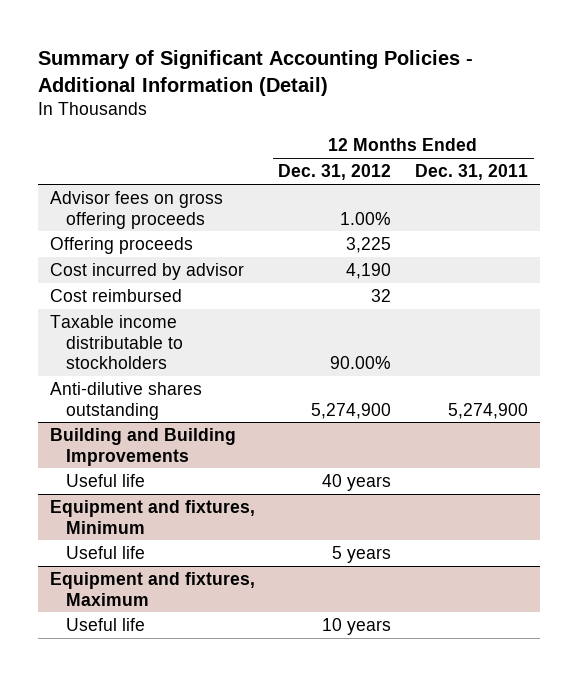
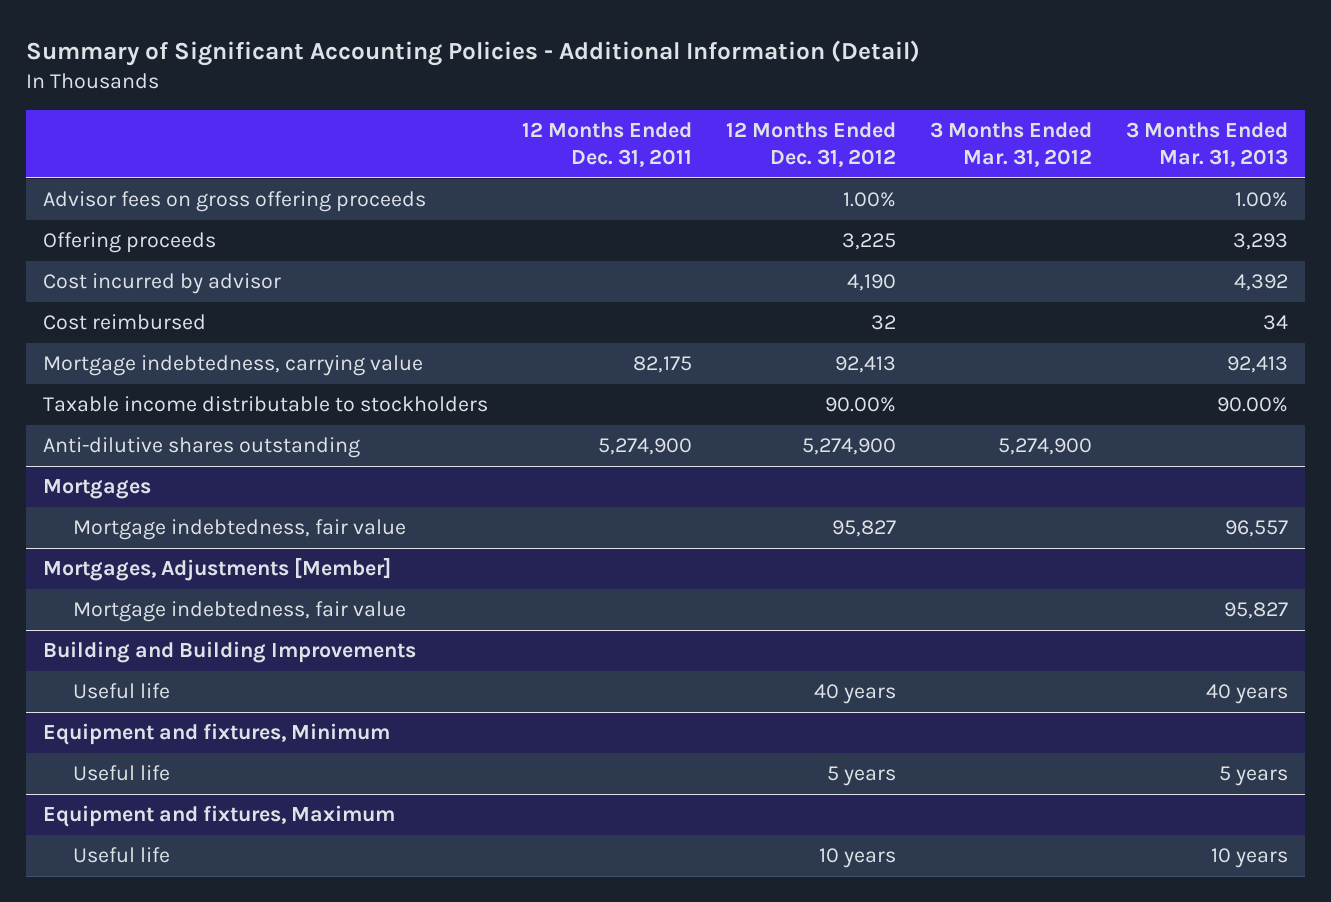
- | 12 Months Ended Dec. 31, 2012 | 12 Months Ended Dec. 31, 2011
+ | 12 Months Ended Dec. 31, 2011 | 12 Months Ended Dec. 31, 2012 | 3 Months Ended Mar. 31, 2012 | 3 Months Ended Mar. 31, 2013
+ Mortgage indebtedness, carrying value | 82,175 | 92,413 | | 92,413
+ Mortgages
+ Mortgage indebtedness, fair value | | 95,827 | | 96,557
+ Mortgages, Adjustments [Member]
+ Mortgage indebtedness, fair value | | | | 95,827

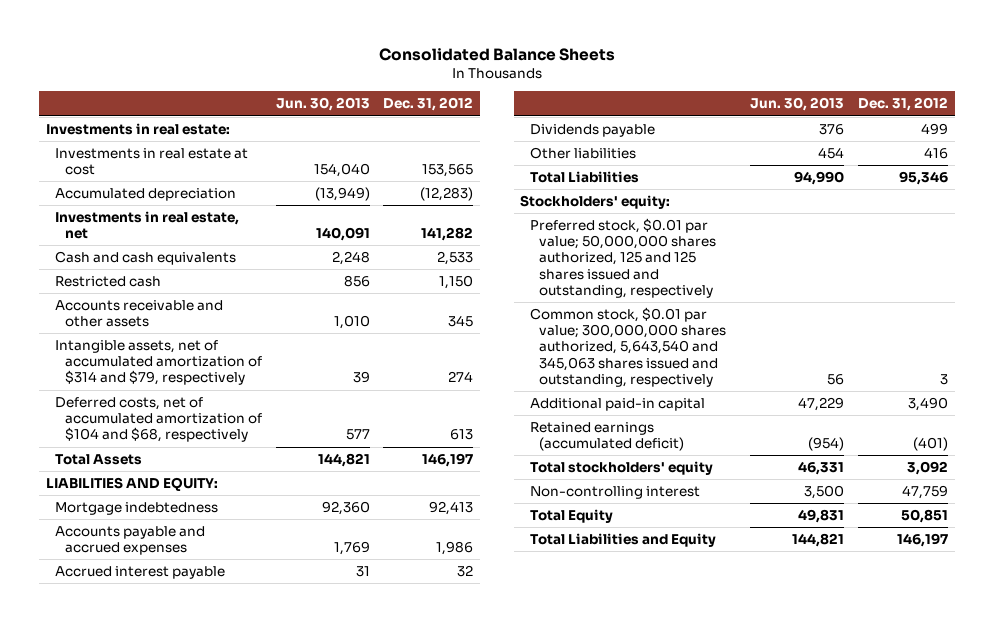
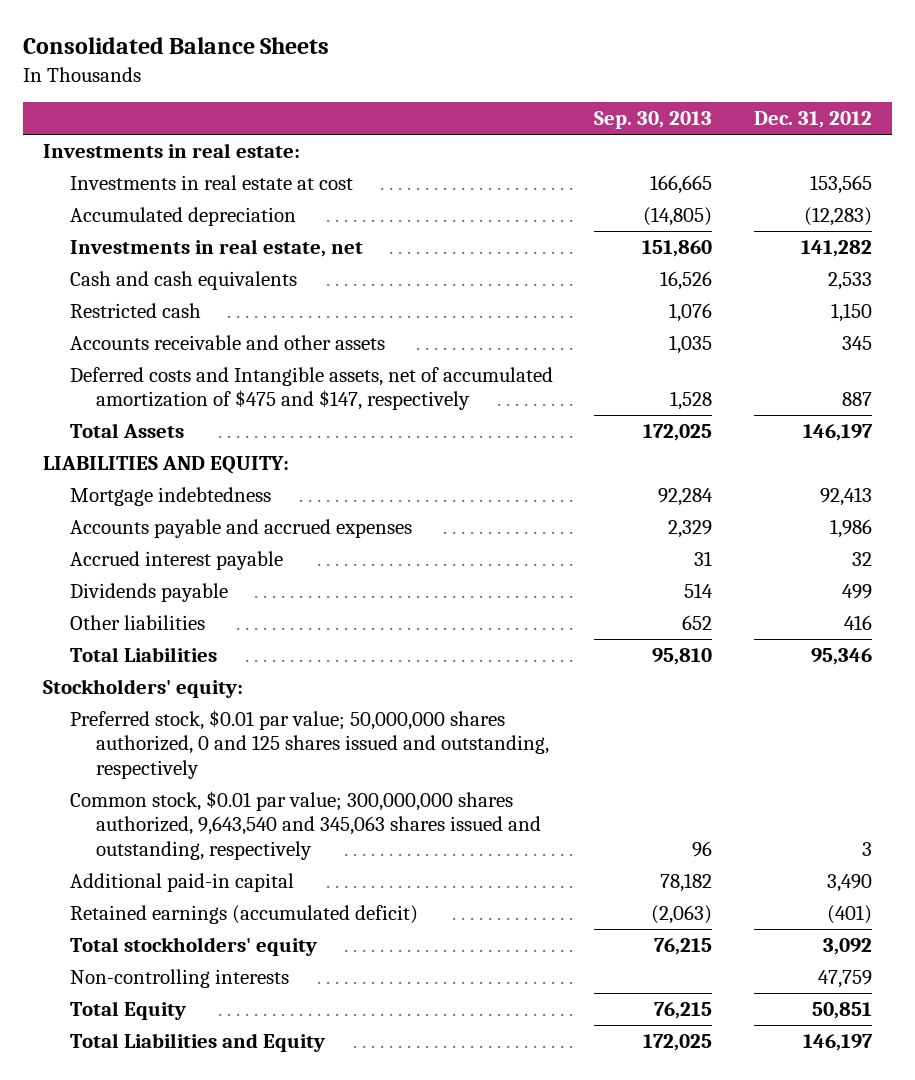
- | Jun. 30, 2013 | Dec. 31, 2012
+ | Sep. 30, 2013 | Dec. 31, 2012
- Intangible assets, net of accumulated amortization of $314 and $79, respectively | 39 | 274
- Deferred costs, net of accumulated amortization of $104 and $68, respectively | 577 | 613
+ Deferred costs and Intangible assets, net of accumulated amortization of $475 and $147, respectively | 1,528 | 887
- Preferred stock, $0.01 par value; 50,000,000 shares authorized, 125 and 125 shares issued and outstanding, respectively
- Common stock, $0.01 par value; 300,000,000 shares authorized, 5,643,540 and 345,063 shares issued and outstanding, respectively | 56 | 3
+ Preferred stock, $0.01 par value; 50,000,000 shares authorized, 0 and 125 shares issued and outstanding, respectively
+ Common stock, $0.01 par value; 300,000,000 shares authorized, 9,643,540 and 345,063 shares issued and outstanding, respectively | 96 | 3
- Non-controlling interest | 3,500 | 47,759
+ Non-controlling interests | | 47,759

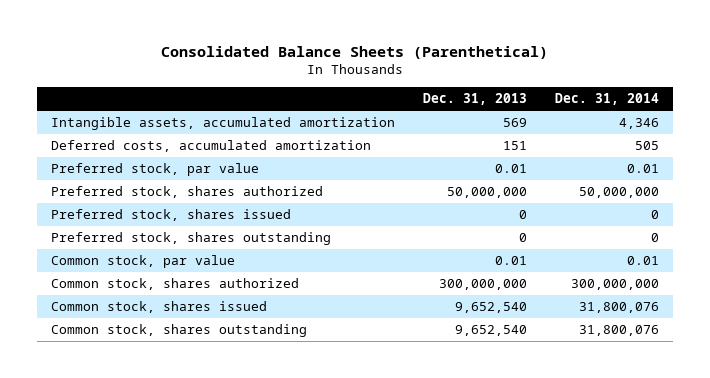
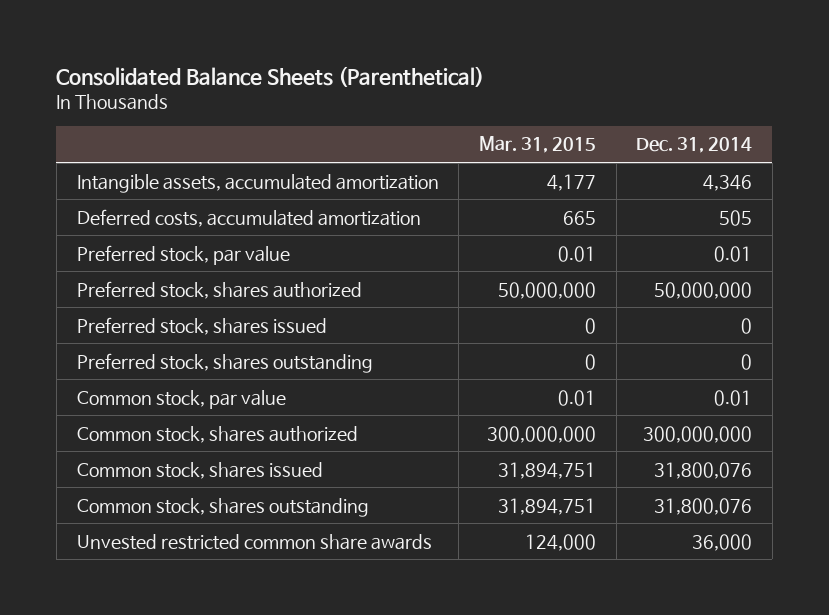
- | Dec. 31, 2013 | Dec. 31, 2014
+ | Mar. 31, 2015 | Dec. 31, 2014
+ Unvested restricted common share awards | 124,000 | 36,000

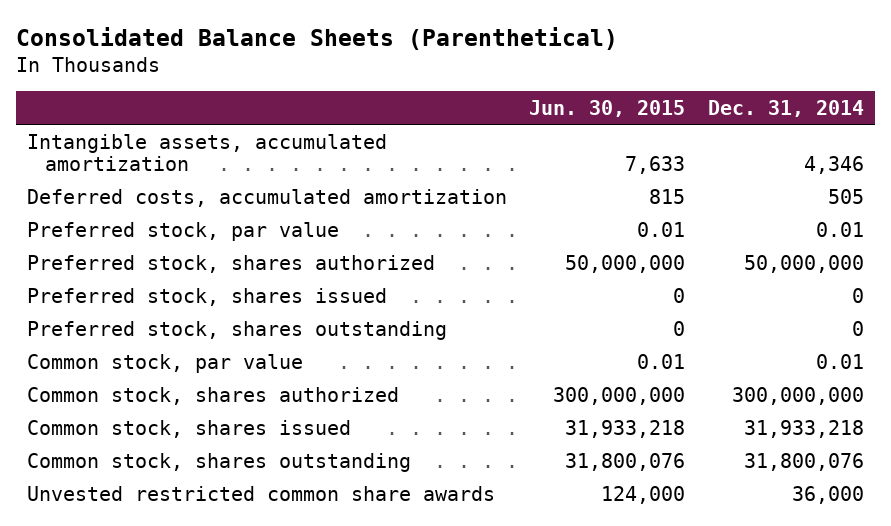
- | Mar. 31, 2015 | Dec. 31, 2014
+ | Jun. 30, 2015 | Dec. 31, 2014
- Common stock, shares issued | 31,894,751 | 31,800,076
+ Common stock, shares issued | 31,933,218 | 31,933,218

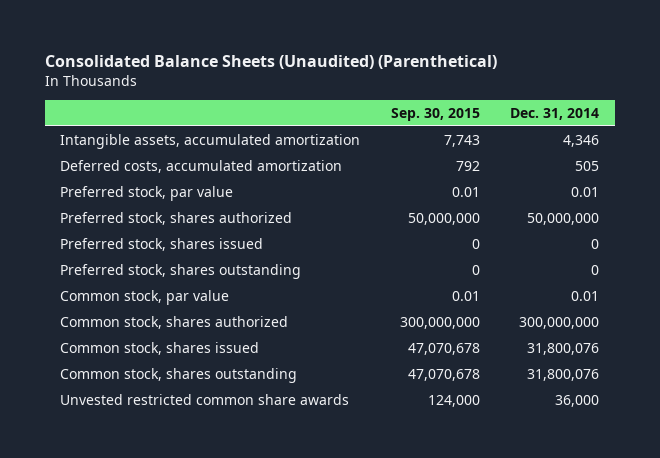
- Consolidated Balance Sheets (Parenthetical)
+ Consolidated Balance Sheets (Unaudited) (Parenthetical)
- | Jun. 30, 2015 | Dec. 31, 2014
+ | Sep. 30, 2015 | Dec. 31, 2014
- Common stock, shares issued | 31,933,218 | 31,933,218
+ Common stock, shares issued | 47,070,678 | 31,800,076

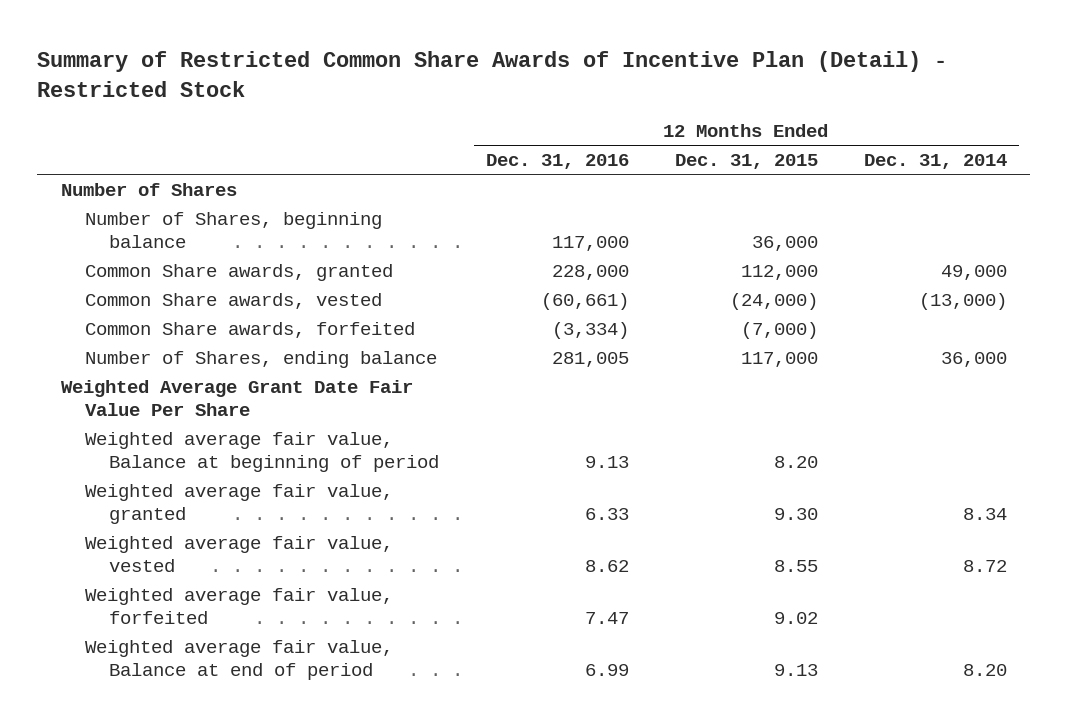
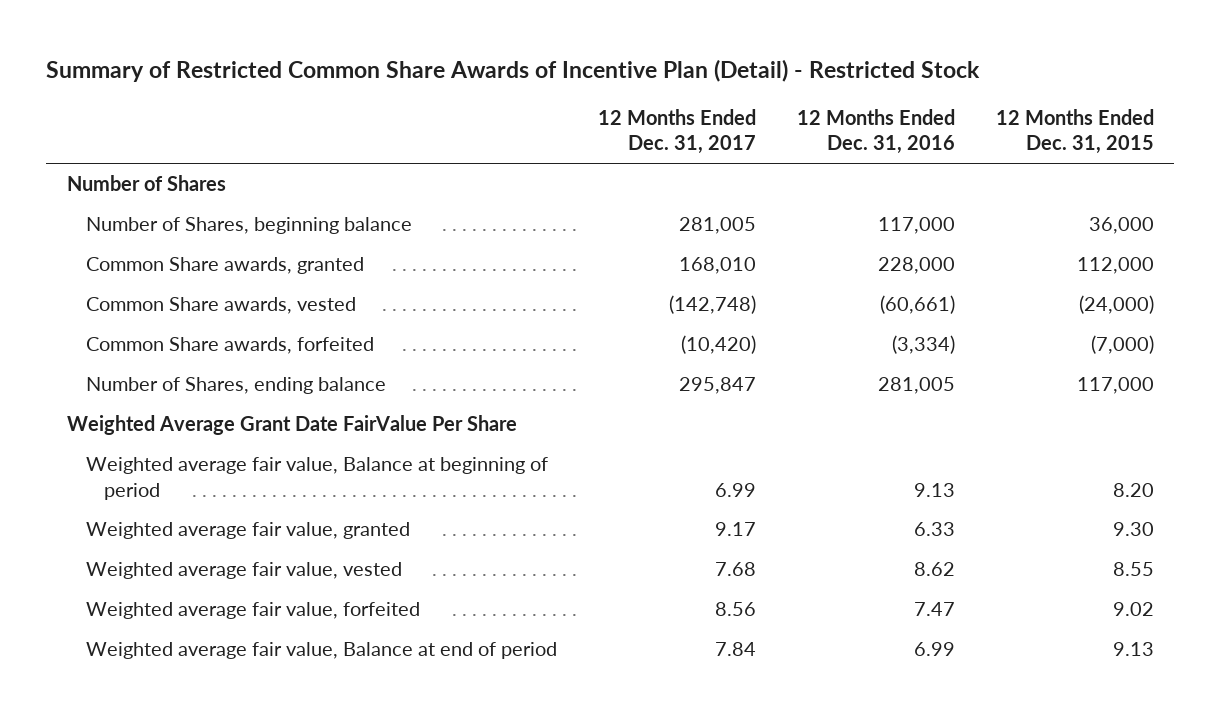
- | 12 Months Ended Dec. 31, 2016 | 12 Months Ended Dec. 31, 2015 | 12 Months Ended Dec. 31, 2014
+ | 12 Months Ended Dec. 31, 2017 | 12 Months Ended Dec. 31, 2016 | 12 Months Ended Dec. 31, 2015
- Weighted Average Grant Date Fair Value Per Share
+ Weighted Average Grant Date FairValue Per Share

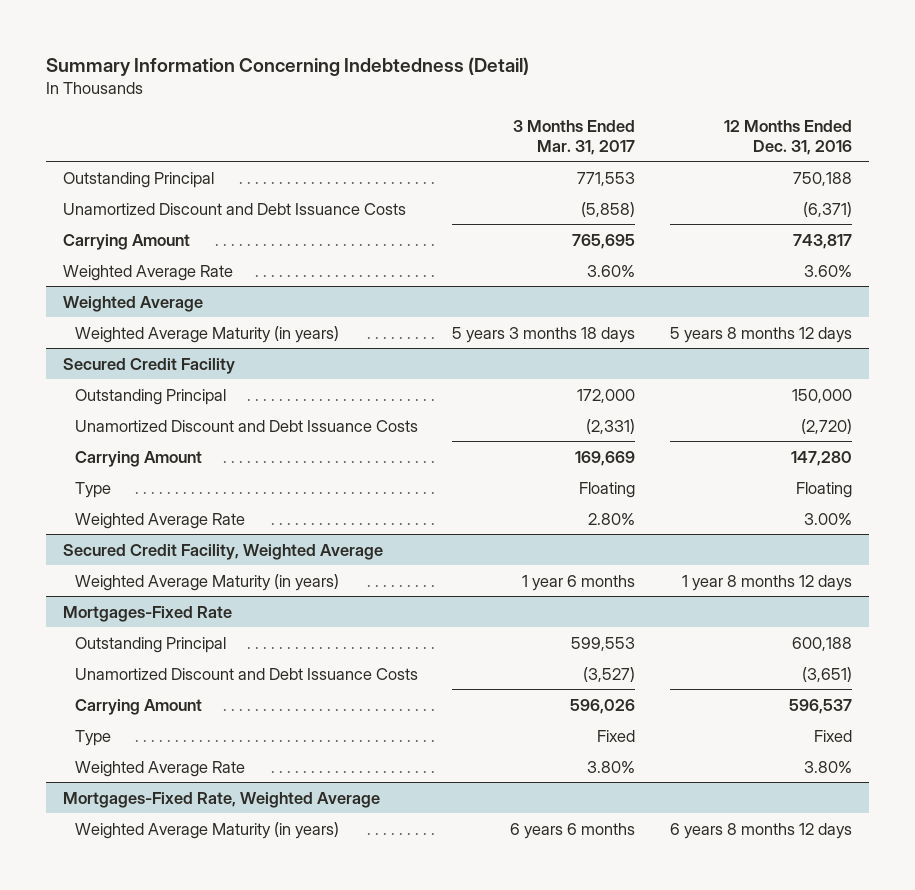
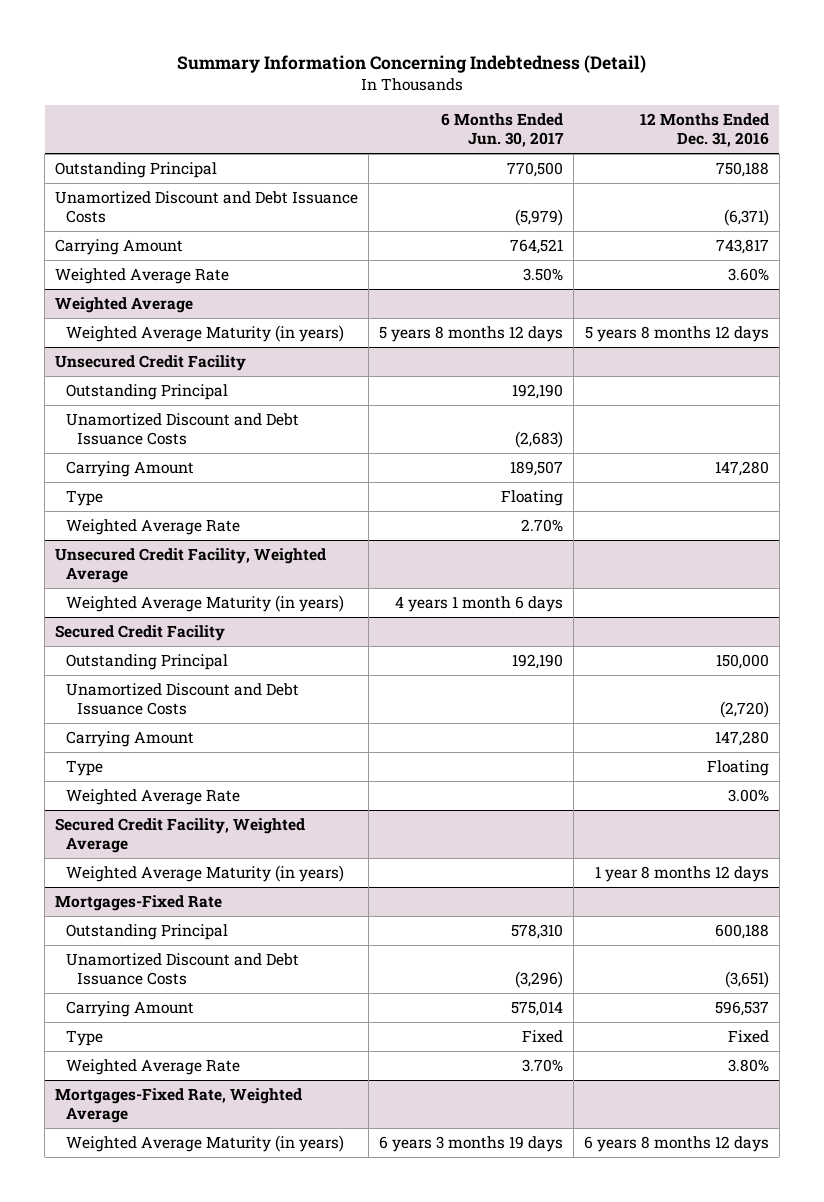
- | 3 Months Ended Mar. 31, 2017 | 12 Months Ended Dec. 31, 2016
+ | 6 Months Ended Jun. 30, 2017 | 12 Months Ended Dec. 31, 2016
+ Unsecured Credit Facility
+ Outstanding Principal | 192,190 |
+ Unamortized Discount and Debt Issuance Costs | (2,683) |
+ Carrying Amount | 189,507 | 147,280
+ Type | Floating |
+ Weighted Average Rate | 2.70% |
+ Unsecured Credit Facility, Weighted Average
+ Weighted Average Maturity (in years) | 4 years 1 month 6 days |

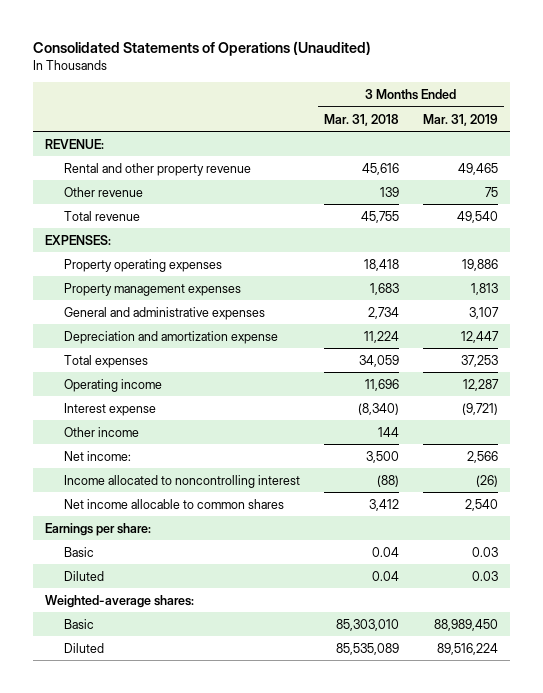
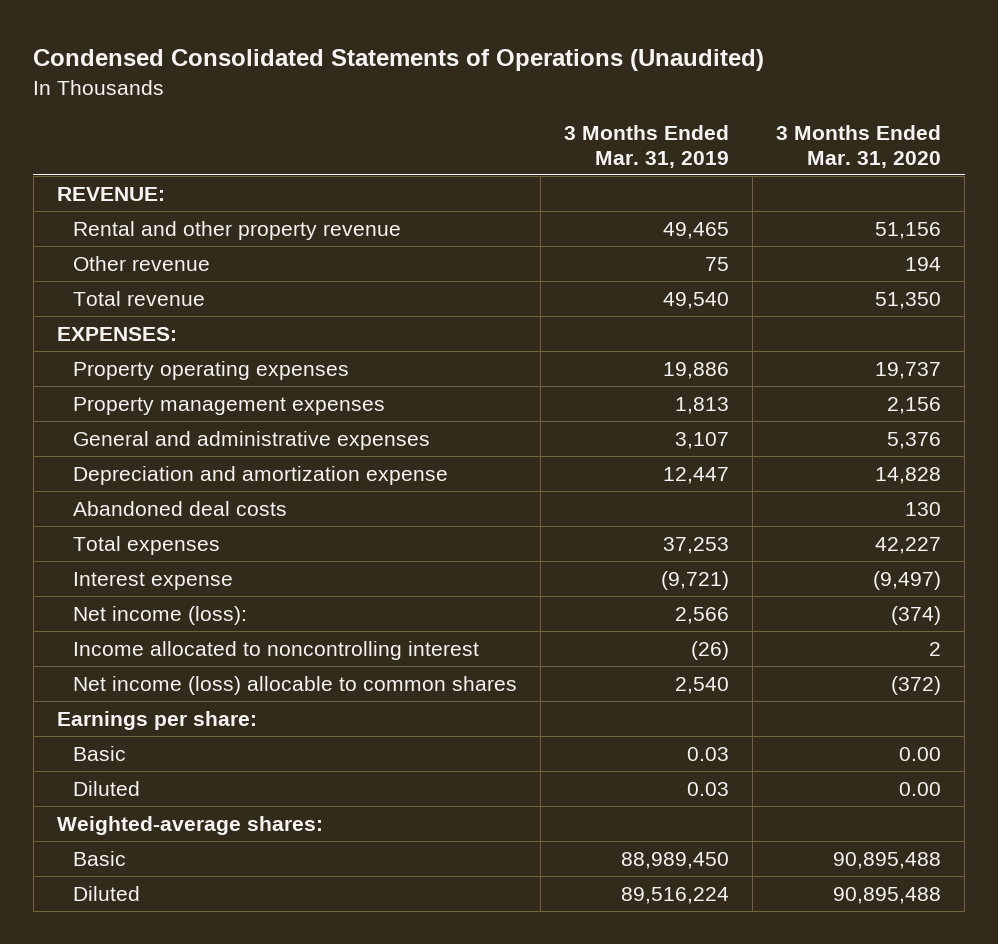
- Consolidated Statements of Operations (Unaudited)
+ Condensed Consolidated Statements of Operations (Unaudited)
- | 3 Months Ended Mar. 31, 2018 | 3 Months Ended Mar. 31, 2019
+ | 3 Months Ended Mar. 31, 2019 | 3 Months Ended Mar. 31, 2020
+ Abandoned deal costs | | 130
- Operating income | 11,696 | 12,287
- Other income | 144 |
- Net income: | 3,500 | 2,566
+ Net income (loss): | 2,566 | (374)
- Net income allocable to common shares | 3,412 | 2,540
+ Net income (loss) allocable to common shares | 2,540 | (372)

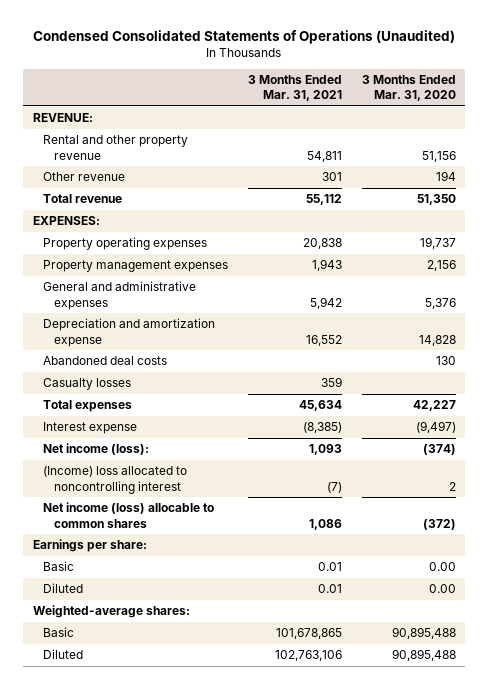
- | 3 Months Ended Mar. 31, 2019 | 3 Months Ended Mar. 31, 2020
+ | 3 Months Ended Mar. 31, 2021 | 3 Months Ended Mar. 31, 2020
+ Casualty losses | 359 |
- Income allocated to noncontrolling interest | (26) | 2
+ (Income) loss allocated to noncontrolling interest | (7) | 2

